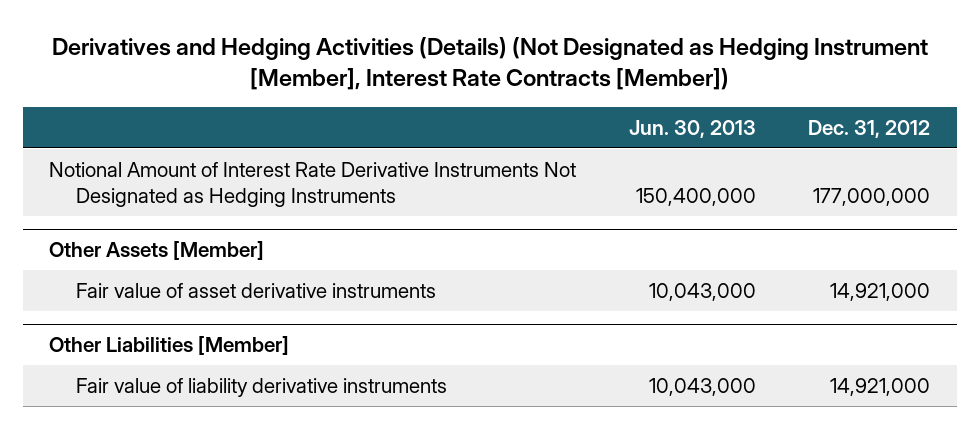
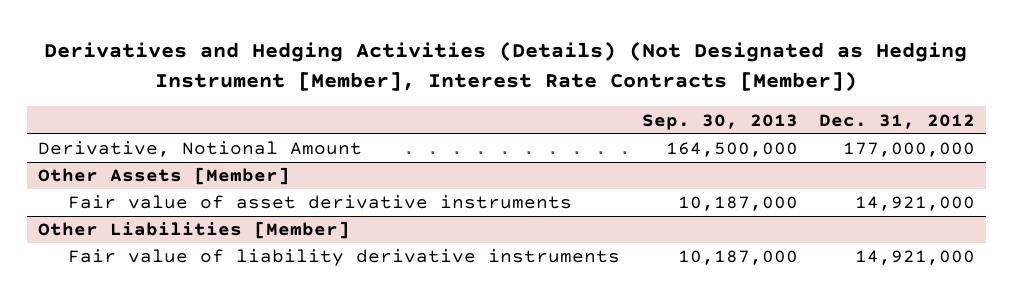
- | Jun. 30, 2013 | Dec. 31, 2012
+ | Sep. 30, 2013 | Dec. 31, 2012
- Notional Amount of Interest Rate Derivative Instruments Not Designated as Hedging Instruments | 150,400,000 | 177,000,000
+ Derivative, Notional Amount | 164,500,000 | 177,000,000

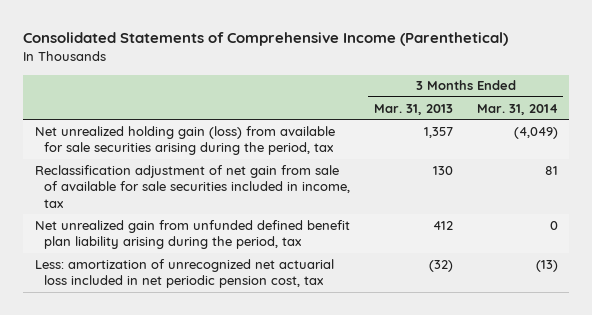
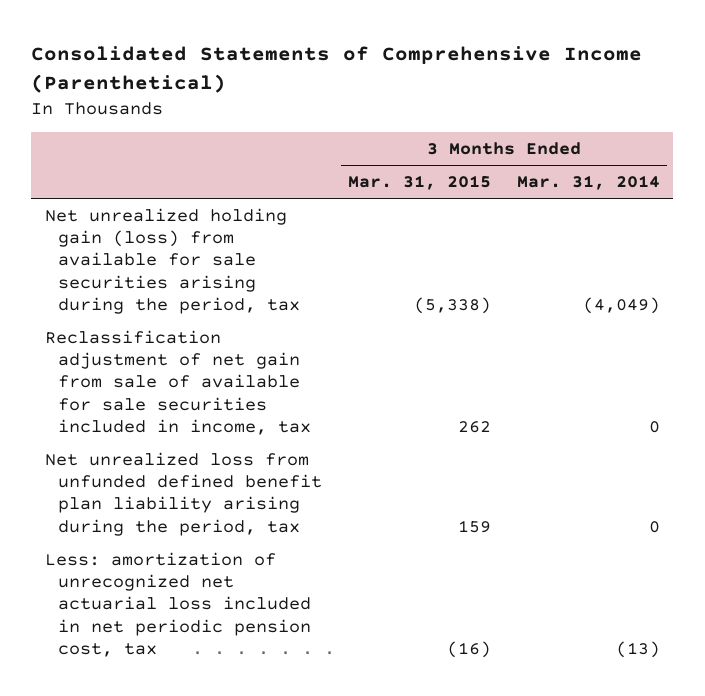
- | 3 Months Ended Mar. 31, 2013 | 3 Months Ended Mar. 31, 2014
+ | 3 Months Ended Mar. 31, 2015 | 3 Months Ended Mar. 31, 2014
- Reclassification adjustment of net gain from sale of available for sale securities included in income, tax | 130 | 81
- Net unrealized gain from unfunded defined benefit plan liability arising during the period, tax | 412 | 0
+ Reclassification adjustment of net gain from sale of available for sale securities included in income, tax | 262 | 0
+ Net unrealized loss from unfunded defined benefit plan liability arising during the period, tax | 159 | 0

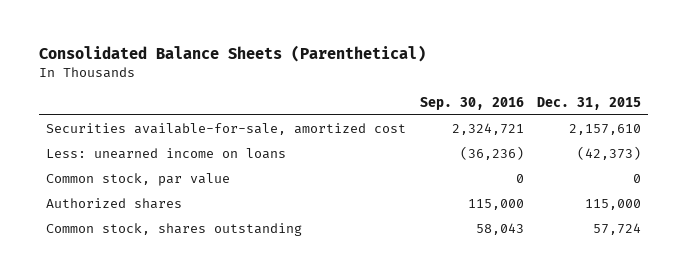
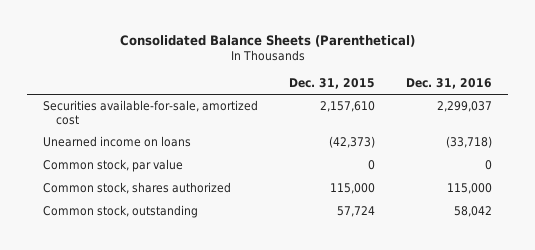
- | Sep. 30, 2016 | Dec. 31, 2015
+ | Dec. 31, 2015 | Dec. 31, 2016
- Less: unearned income on loans | (36,236) | (42,373)
+ Unearned income on loans | (42,373) | (33,718)
- Authorized shares | 115,000 | 115,000
- Common stock, shares outstanding | 58,043 | 57,724
+ Common stock, shares authorized | 115,000 | 115,000
+ Common stock, outstanding | 57,724 | 58,042

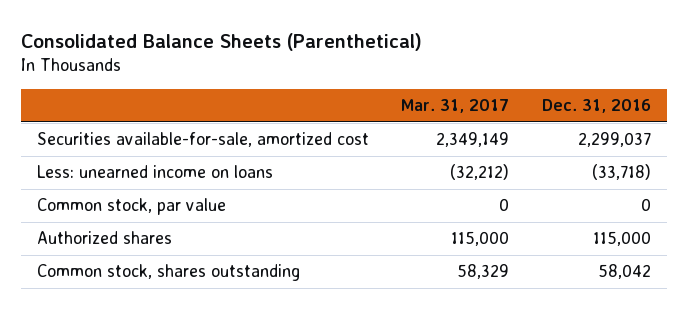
- | Dec. 31, 2015 | Dec. 31, 2016
+ | Mar. 31, 2017 | Dec. 31, 2016
- Unearned income on loans | (42,373) | (33,718)
+ Less: unearned income on loans | (32,212) | (33,718)
- Common stock, shares authorized | 115,000 | 115,000
- Common stock, outstanding | 57,724 | 58,042
+ Authorized shares | 115,000 | 115,000
+ Common stock, shares outstanding | 58,329 | 58,042

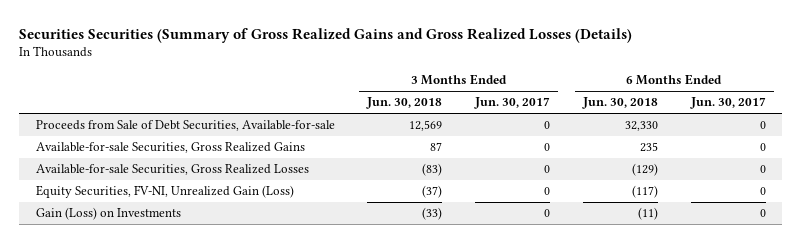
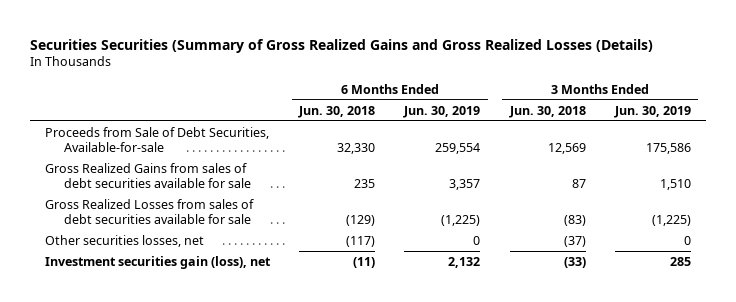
- | 3 Months Ended Jun. 30, 2018 | 3 Months Ended Jun. 30, 2017 | 6 Months Ended Jun. 30, 2018 | 6 Months Ended Jun. 30, 2017
+ | 6 Months Ended Jun. 30, 2018 | 6 Months Ended Jun. 30, 2019 | 3 Months Ended Jun. 30, 2018 | 3 Months Ended Jun. 30, 2019
- Available-for-sale Securities, Gross Realized Gains | 87 | 0 | 235 | 0
- Available-for-sale Securities, Gross Realized Losses | (83) | 0 | (129) | 0
- Equity Securities, FV-NI, Unrealized Gain (Loss) | (37) | 0 | (117) | 0
- Gain (Loss) on Investments | (33) | 0 | (11) | 0
+ Gross Realized Gains from sales of debt securities available for sale | 235 | 3,357 | 87 | 1,510
+ Gross Realized Losses from sales of debt securities available for sale | (129) | (1,225) | (83) | (1,225)
+ Other securities losses, net | (117) | 0 | (37) | 0
+ Investment securities gain (loss), net | (11) | 2,132 | (33) | 285

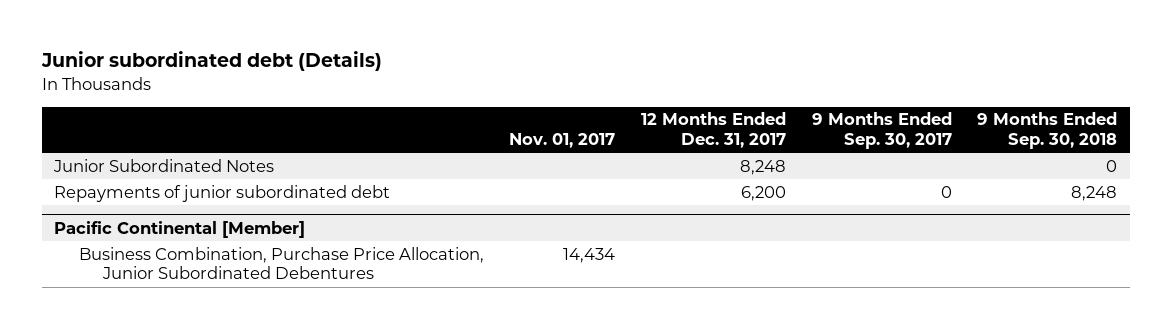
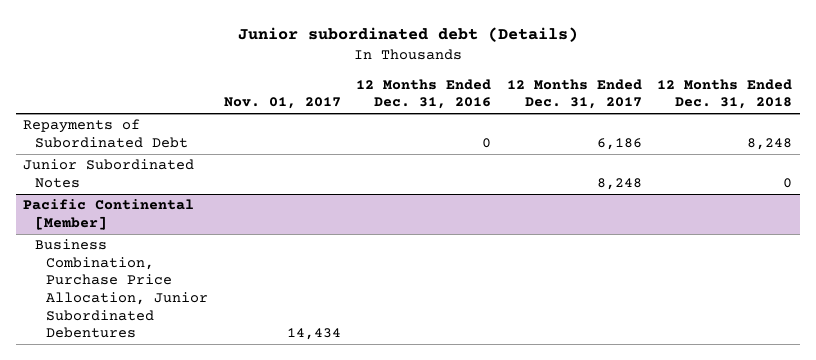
- | Nov. 01, 2017 | 12 Months Ended Dec. 31, 2017 | 9 Months Ended Sep. 30, 2017 | 9 Months Ended Sep. 30, 2018
+ | Nov. 01, 2017 | 12 Months Ended Dec. 31, 2016 | 12 Months Ended Dec. 31, 2017 | 12 Months Ended Dec. 31, 2018
+ Repayments of Subordinated Debt | | 0 | 6,186 | 8,248
- Repayments of junior subordinated debt | | 6,200 | 0 | 8,248

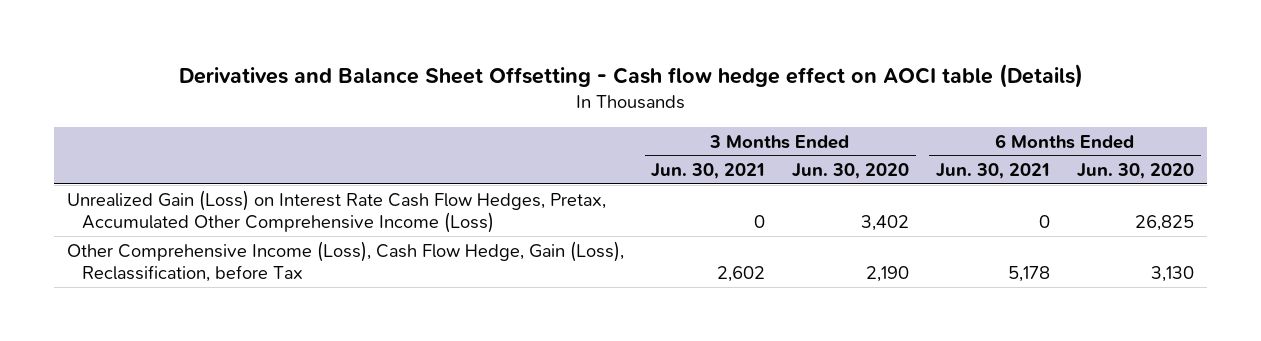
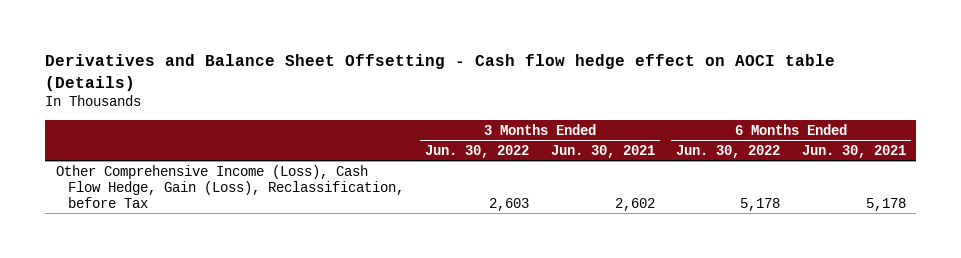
- | 3 Months Ended Jun. 30, 2021 | 3 Months Ended Jun. 30, 2020 | 6 Months Ended Jun. 30, 2021 | 6 Months Ended Jun. 30, 2020
+ | 3 Months Ended Jun. 30, 2022 | 3 Months Ended Jun. 30, 2021 | 6 Months Ended Jun. 30, 2022 | 6 Months Ended Jun. 30, 2021
- Unrealized Gain (Loss) on Interest Rate Cash Flow Hedges, Pretax, Accumulated Other Comprehensive Income (Loss) | 0 | 3,402 | 0 | 26,825

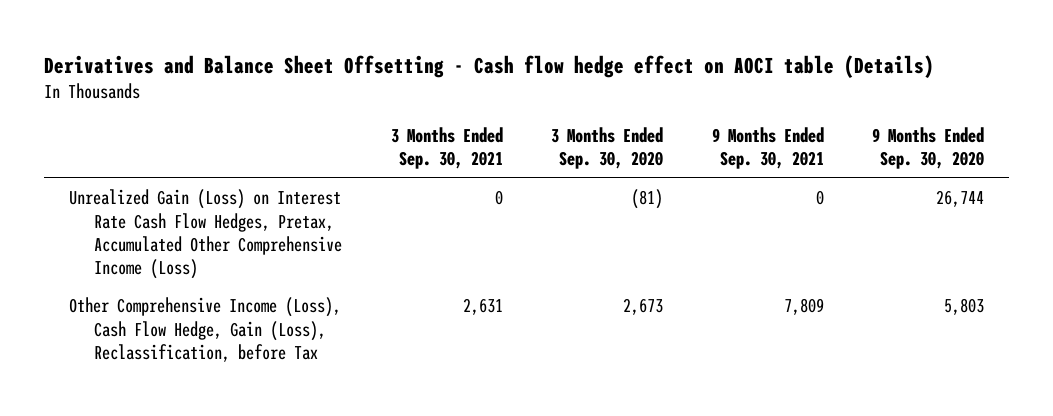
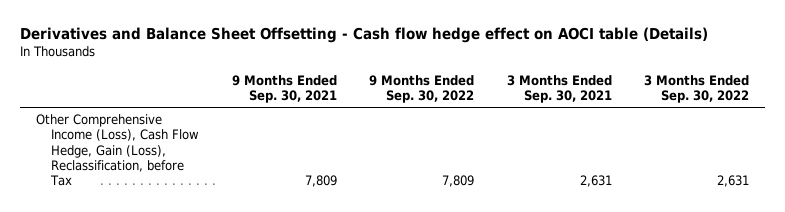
- | 3 Months Ended Sep. 30, 2021 | 3 Months Ended Sep. 30, 2020 | 9 Months Ended Sep. 30, 2021 | 9 Months Ended Sep. 30, 2020
+ | 9 Months Ended Sep. 30, 2021 | 9 Months Ended Sep. 30, 2022 | 3 Months Ended Sep. 30, 2021 | 3 Months Ended Sep. 30, 2022
- Unrealized Gain (Loss) on Interest Rate Cash Flow Hedges, Pretax, Accumulated Other Comprehensive Income (Loss) | 0 | (81) | 0 | 26,744

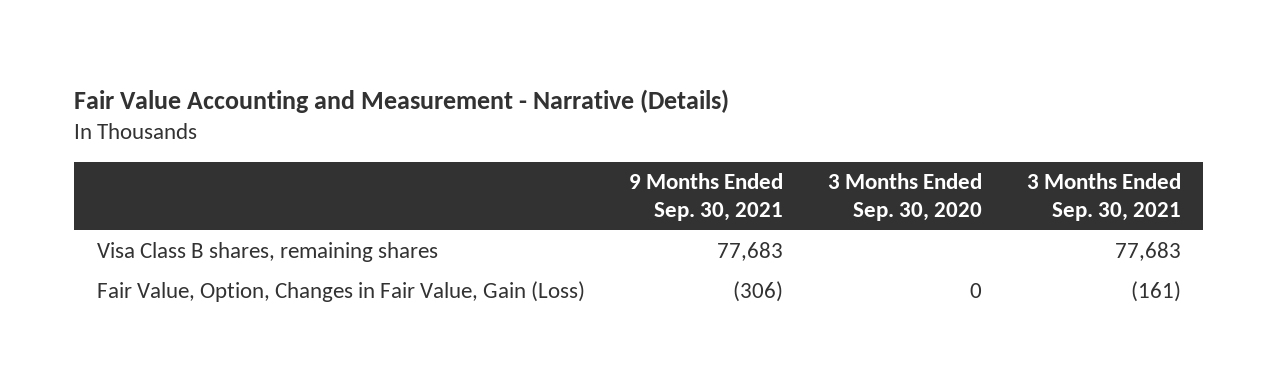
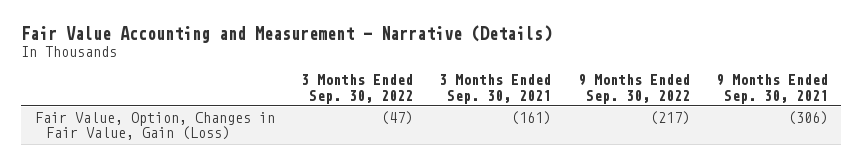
- | 9 Months Ended Sep. 30, 2021 | 3 Months Ended Sep. 30, 2020 | 3 Months Ended Sep. 30, 2021
+ | 3 Months Ended Sep. 30, 2022 | 3 Months Ended Sep. 30, 2021 | 9 Months Ended Sep. 30, 2022 | 9 Months Ended Sep. 30, 2021
- Visa Class B shares, remaining shares | 77,683 | | 77,683

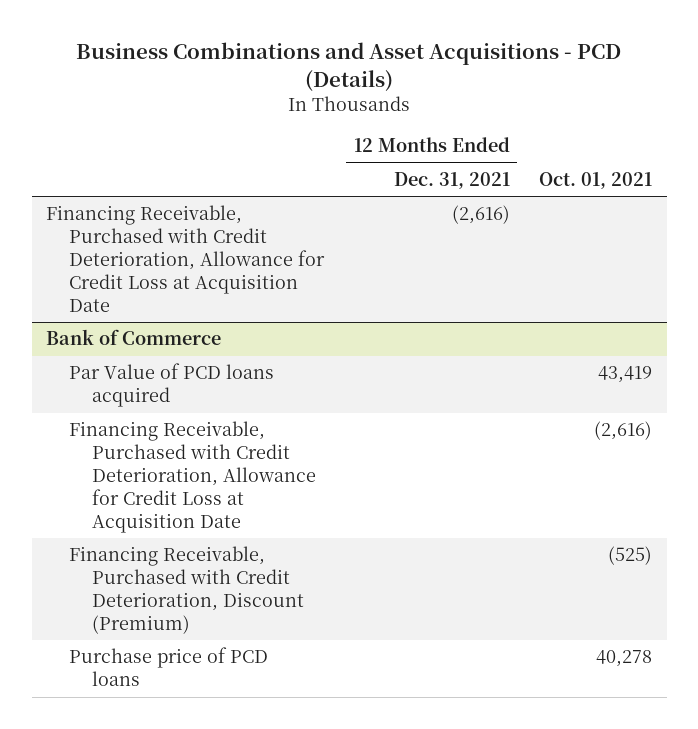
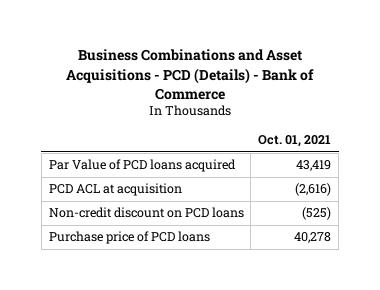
- Business Combinations and Asset Acquisitions - PCD (Details)
+ Business Combinations and Asset Acquisitions - PCD (Details) - Bank of Commerce
- | 12 Months Ended Dec. 31, 2021 | Oct. 01, 2021
+ | Oct. 01, 2021
- Financing Receivable, Purchased with Credit Deterioration, Allowance for Credit Loss at Acquisition Date | (2,616) |
- Bank of Commerce
- Financing Receivable, Purchased with Credit Deterioration, Allowance for Credit Loss at Acquisition Date | | (2,616)
- Financing Receivable, Purchased with Credit Deterioration, Discount (Premium) | | (525)
+ PCD ACL at acquisition | (2,616)
+ Non-credit discount on PCD loans | (525)

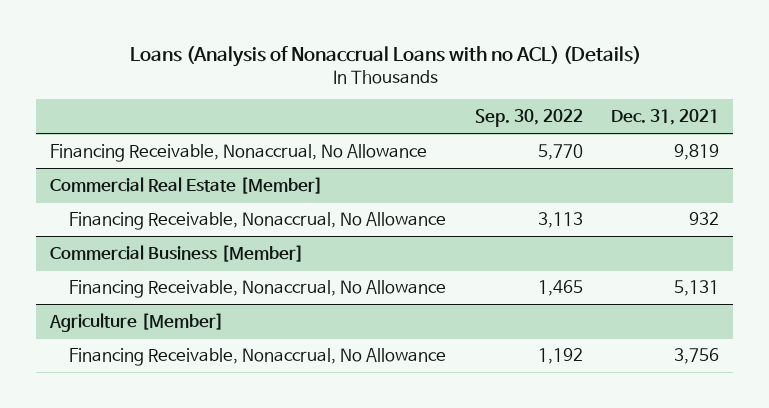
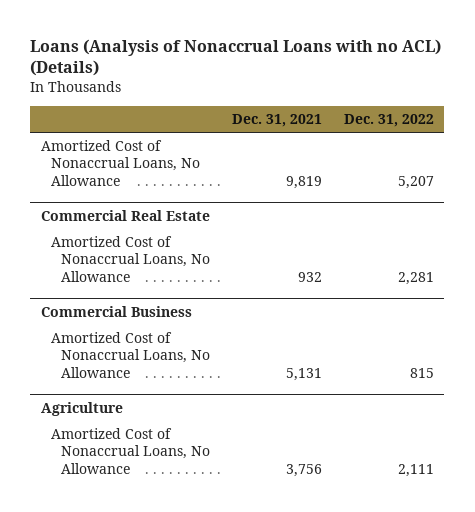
- | Sep. 30, 2022 | Dec. 31, 2021
+ | Dec. 31, 2021 | Dec. 31, 2022
- Financing Receivable, Nonaccrual, No Allowance | 5,770 | 9,819
- Commercial Real Estate [Member]
- Financing Receivable, Nonaccrual, No Allowance | 3,113 | 932
- Commercial Business [Member]
- Financing Receivable, Nonaccrual, No Allowance | 1,465 | 5,131
- Agriculture [Member]
- Financing Receivable, Nonaccrual, No Allowance | 1,192 | 3,756
+ Amortized Cost of Nonaccrual Loans, No Allowance | 9,819 | 5,207
+ Commercial Real Estate
+ Amortized Cost of Nonaccrual Loans, No Allowance | 932 | 2,281
+ Commercial Business
+ Amortized Cost of Nonaccrual Loans, No Allowance | 5,131 | 815
+ Agriculture
+ Amortized Cost of Nonaccrual Loans, No Allowance | 3,756 | 2,111

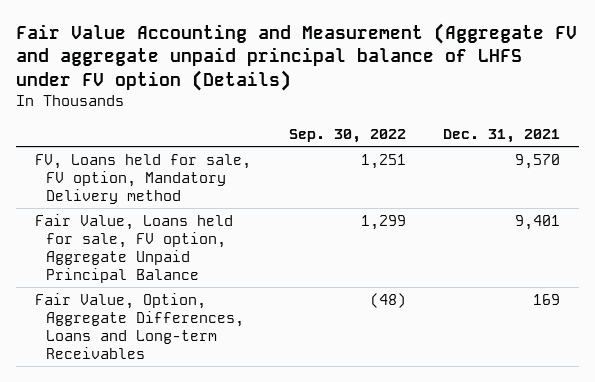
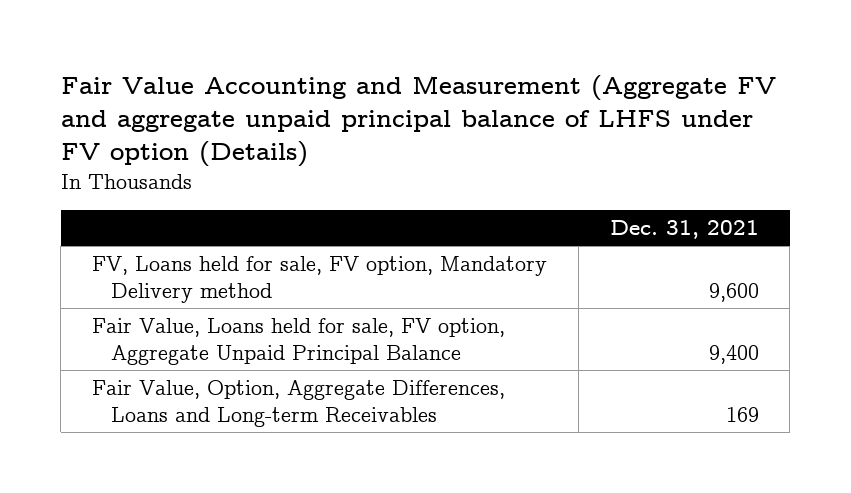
- | Sep. 30, 2022 | Dec. 31, 2021
+ | Dec. 31, 2021
- FV, Loans held for sale, FV option, Mandatory Delivery method | 1,251 | 9,570
- Fair Value, Loans held for sale, FV option, Aggregate Unpaid Principal Balance | 1,299 | 9,401
+ FV, Loans held for sale, FV option, Mandatory Delivery method | 9,600
+ Fair Value, Loans held for sale, FV option, Aggregate Unpaid Principal Balance | 9,400

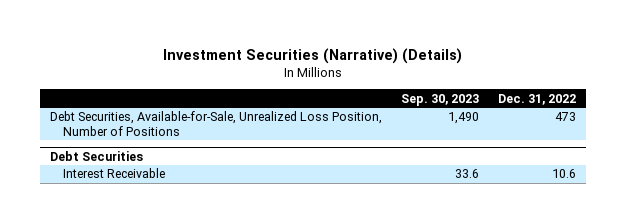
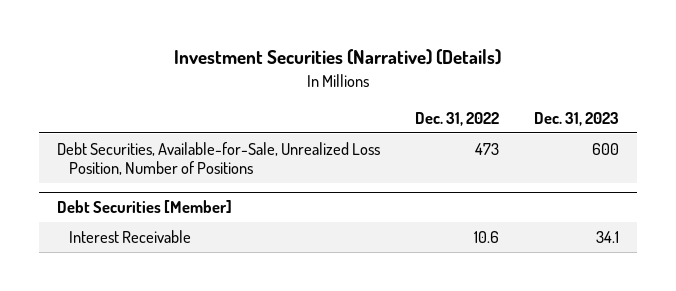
- | Sep. 30, 2023 | Dec. 31, 2022
+ | Dec. 31, 2022 | Dec. 31, 2023
- Debt Securities
+ Debt Securities [Member]

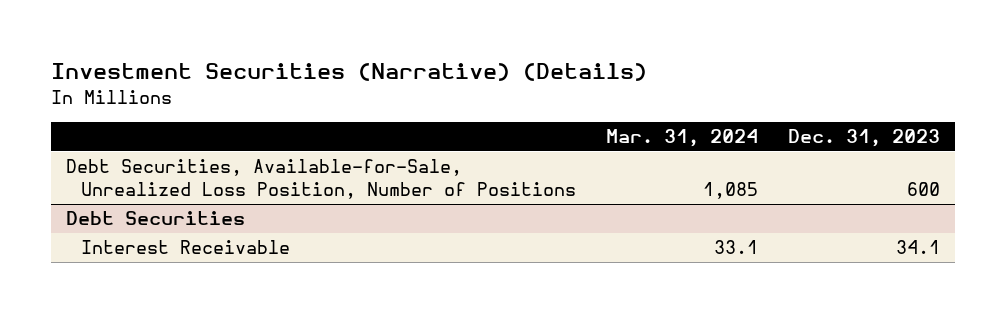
- | Dec. 31, 2022 | Dec. 31, 2023
+ | Mar. 31, 2024 | Dec. 31, 2023
- Debt Securities [Member]
+ Debt Securities

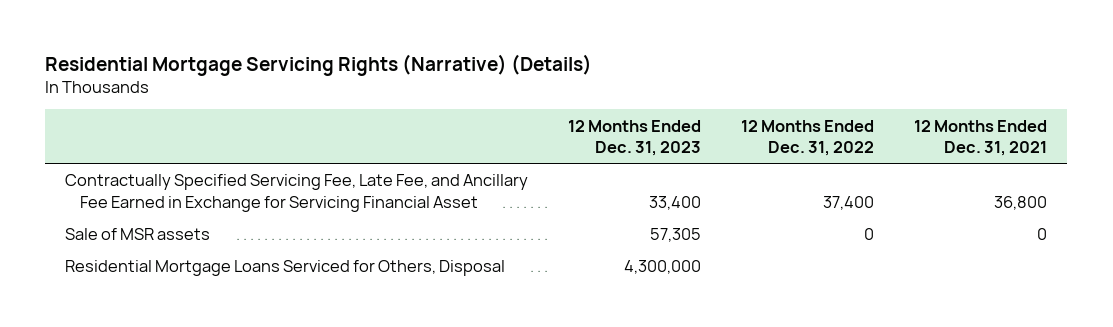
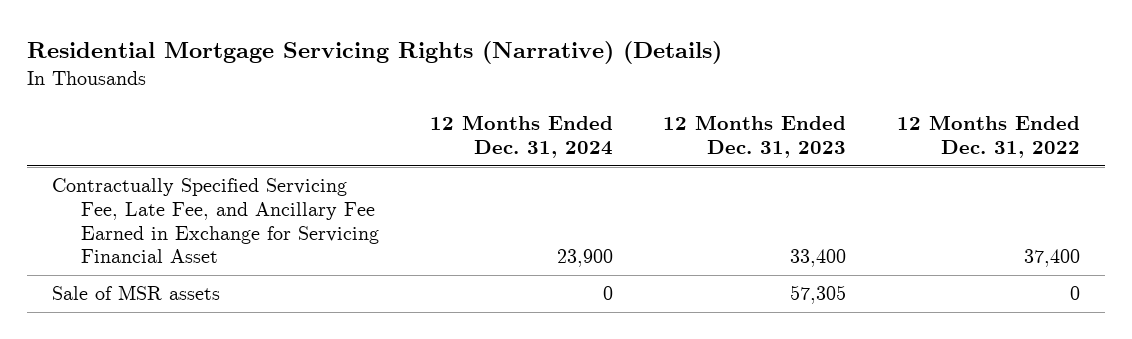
- | 12 Months Ended Dec. 31, 2023 | 12 Months Ended Dec. 31, 2022 | 12 Months Ended Dec. 31, 2021
+ | 12 Months Ended Dec. 31, 2024 | 12 Months Ended Dec. 31, 2023 | 12 Months Ended Dec. 31, 2022
- Residential Mortgage Loans Serviced for Others, Disposal | 4,300,000 | |

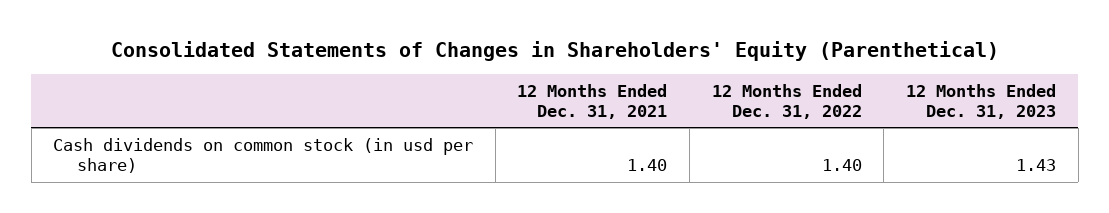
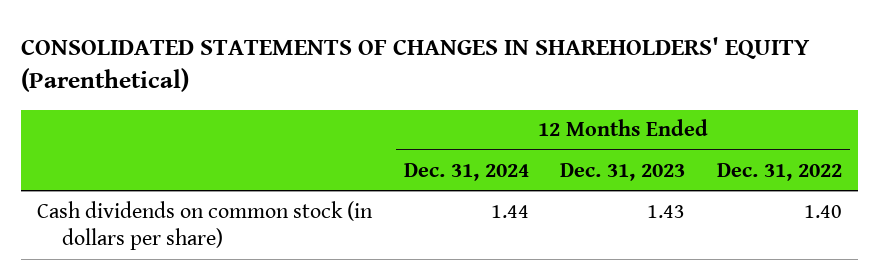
- Consolidated Statements of Changes in Shareholders' Equity (Parenthetical)
+ CONSOLIDATED STATEMENTS OF CHANGES IN SHAREHOLDERS' EQUITY (Parenthetical)
- | 12 Months Ended Dec. 31, 2021 | 12 Months Ended Dec. 31, 2022 | 12 Months Ended Dec. 31, 2023
+ | 12 Months Ended Dec. 31, 2024 | 12 Months Ended Dec. 31, 2023 | 12 Months Ended Dec. 31, 2022
- Cash dividends on common stock (in usd per share) | 1.40 | 1.40 | 1.43
+ Cash dividends on common stock (in dollars per share) | 1.44 | 1.43 | 1.40

